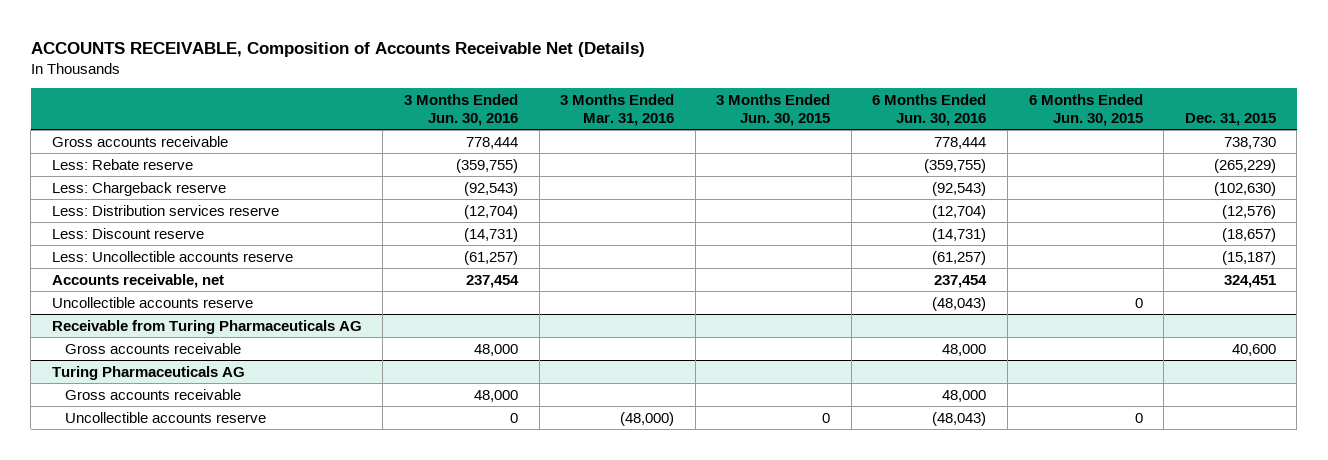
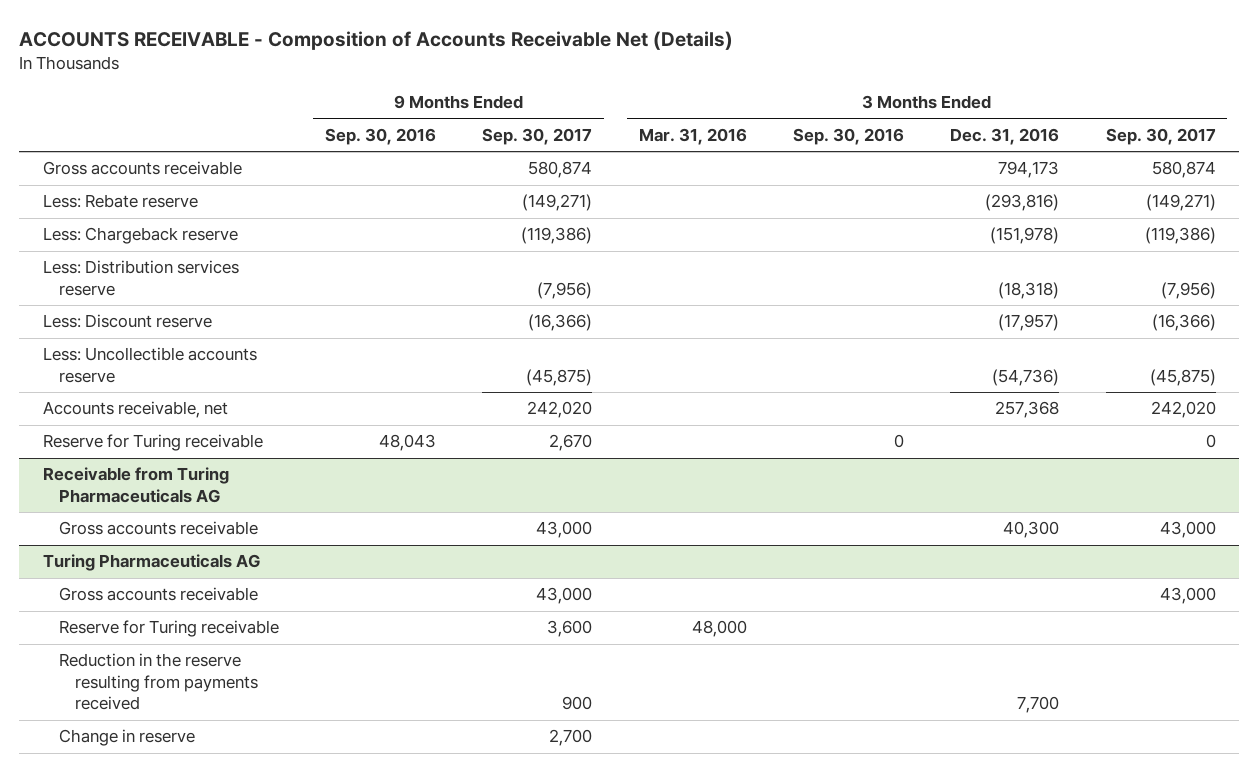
- ACCOUNTS RECEIVABLE, Composition of Accounts Receivable Net (Details)
+ ACCOUNTS RECEIVABLE - Composition of Accounts Receivable Net (Details)
- | 3 Months Ended Jun. 30, 2016 | 3 Months Ended Mar. 31, 2016 | 3 Months Ended Jun. 30, 2015 | 6 Months Ended Jun. 30, 2016 | 6 Months Ended Jun. 30, 2015 | Dec. 31, 2015
+ | 9 Months Ended Sep. 30, 2016 | 9 Months Ended Sep. 30, 2017 | 3 Months Ended Mar. 31, 2016 | 3 Months Ended Sep. 30, 2016 | 3 Months Ended Dec. 31, 2016 | 3 Months Ended Sep. 30, 2017
- Uncollectible accounts reserve | | | | (48,043) | 0 |
+ Reserve for Turing receivable | 48,043 | 2,670 | | 0 | | 0
@ Turing Pharmaceuticals AG
- Uncollectible accounts reserve | 0 | (48,000) | 0 | (48,043) | 0 |
+ Reserve for Turing receivable | | 3,600 | 48,000 | | |
+ Reduction in the reserve resulting from payments received | | 900 | | | 7,700 |
+ Change in reserve | | 2,700 | | | |

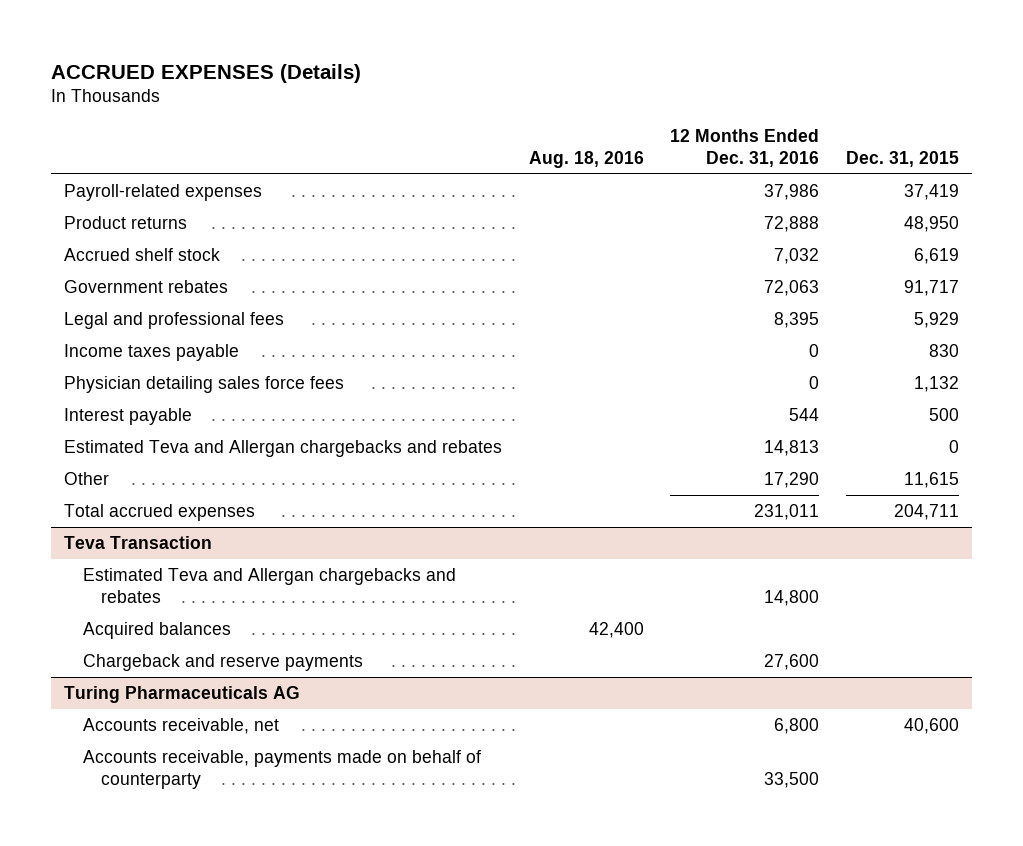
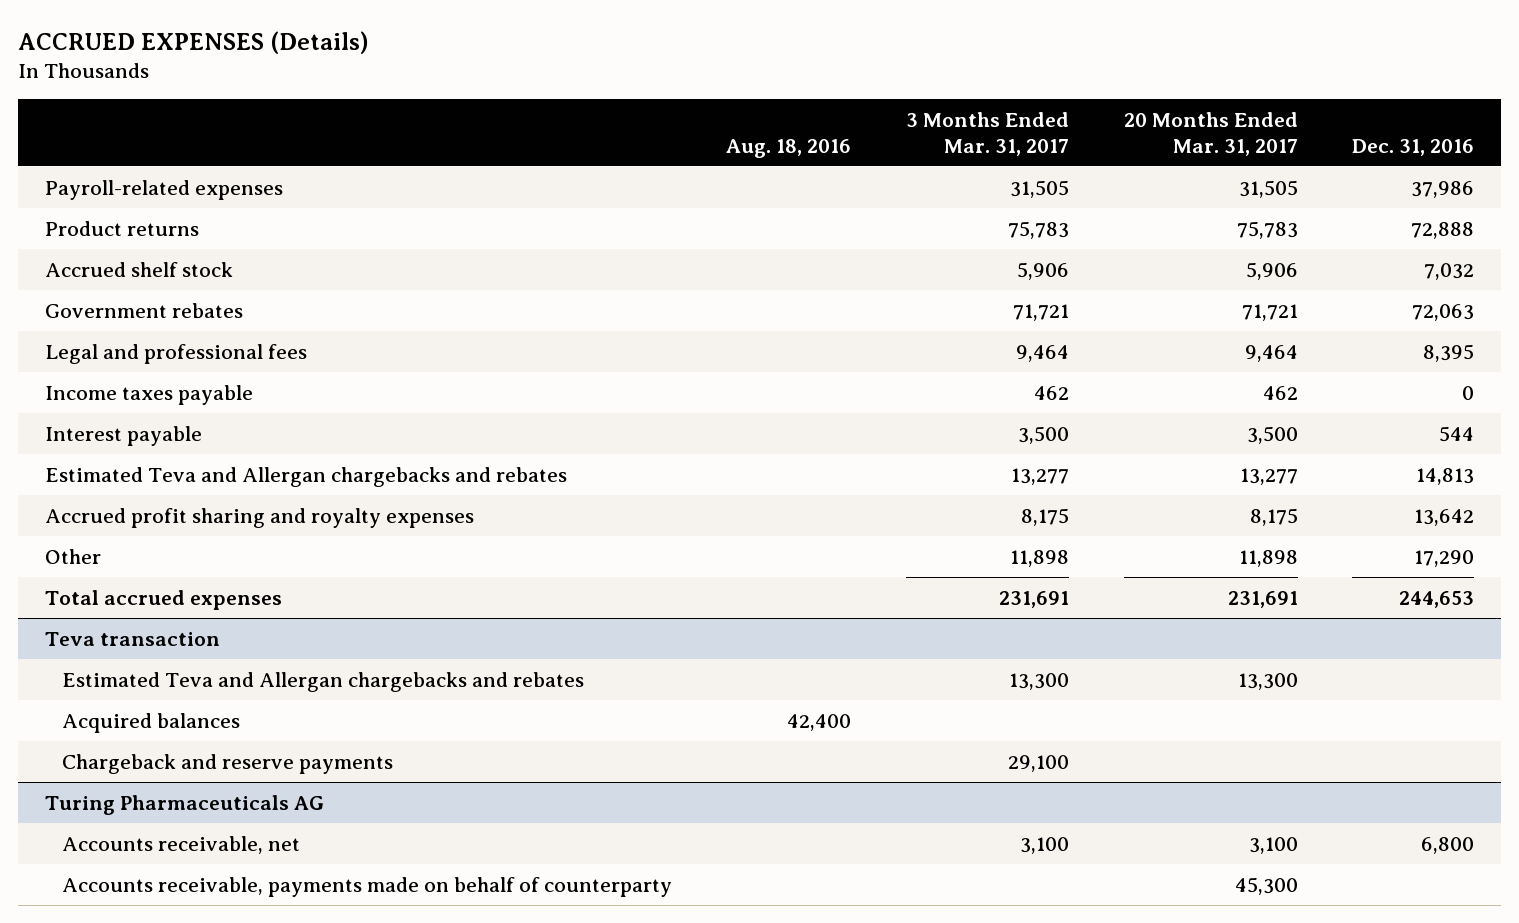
- | Aug. 18, 2016 | 12 Months Ended Dec. 31, 2016 | Dec. 31, 2015
+ | Aug. 18, 2016 | 3 Months Ended Mar. 31, 2017 | 20 Months Ended Mar. 31, 2017 | Dec. 31, 2016
- Physician detailing sales force fees | | 0 | 1,132
+ Accrued profit sharing and royalty expenses | | 8,175 | 8,175 | 13,642
- Teva Transaction
+ Teva transaction

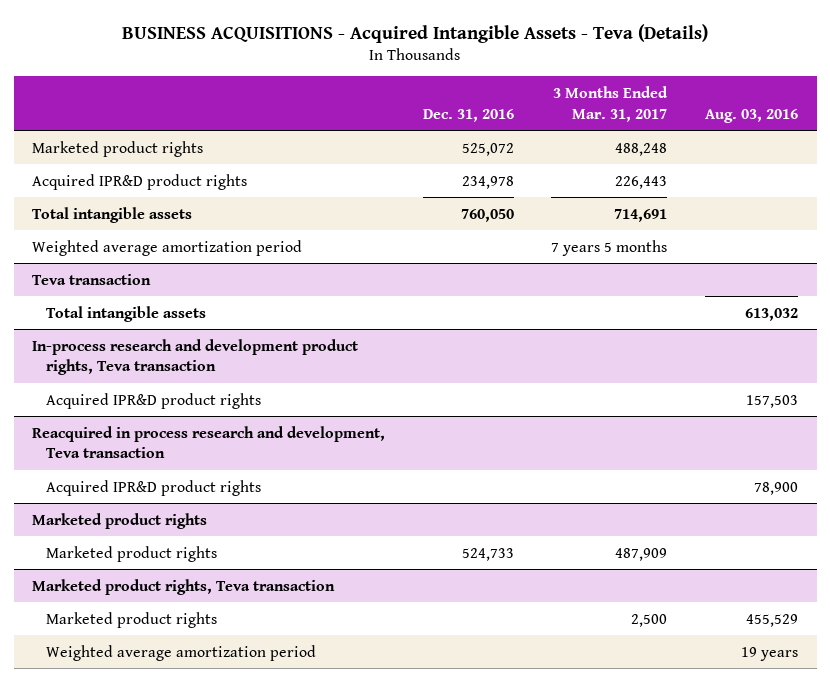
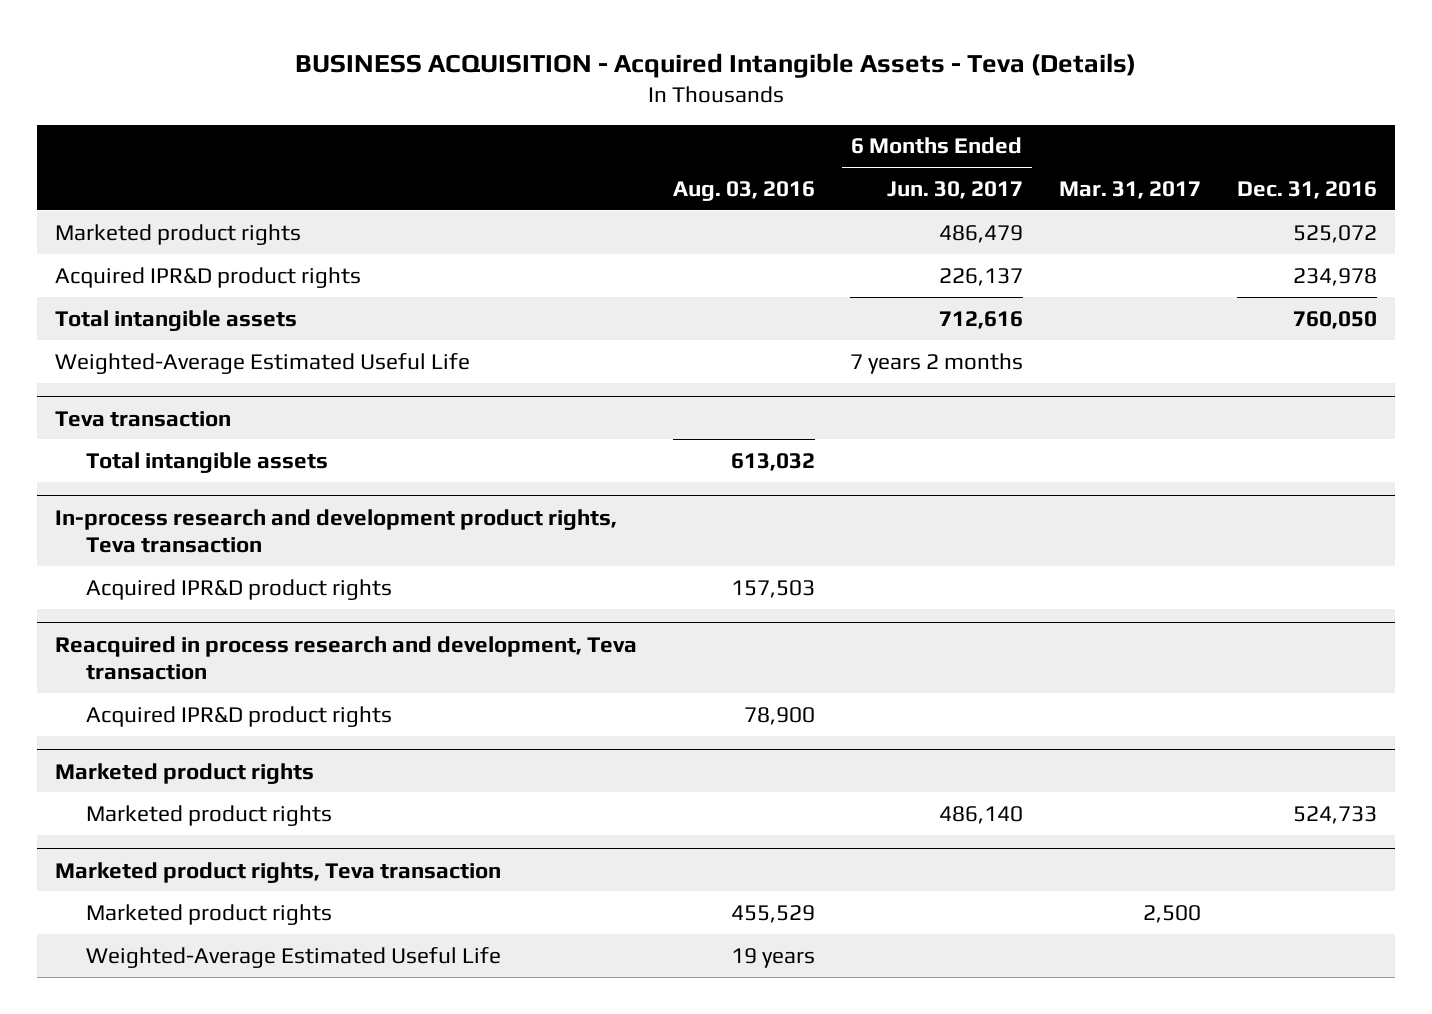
- BUSINESS ACQUISITIONS - Acquired Intangible Assets - Teva (Details)
+ BUSINESS ACQUISITION - Acquired Intangible Assets - Teva (Details)
- | Dec. 31, 2016 | 3 Months Ended Mar. 31, 2017 | Aug. 03, 2016
+ | Aug. 03, 2016 | 6 Months Ended Jun. 30, 2017 | Mar. 31, 2017 | Dec. 31, 2016
- Weighted average amortization period | | 7 years 5 months |
+ Weighted-Average Estimated Useful Life | | 7 years 2 months | |
@ Marketed product rights, Teva transaction
- Weighted average amortization period | | | 19 years
+ Weighted-Average Estimated Useful Life | 19 years | | |

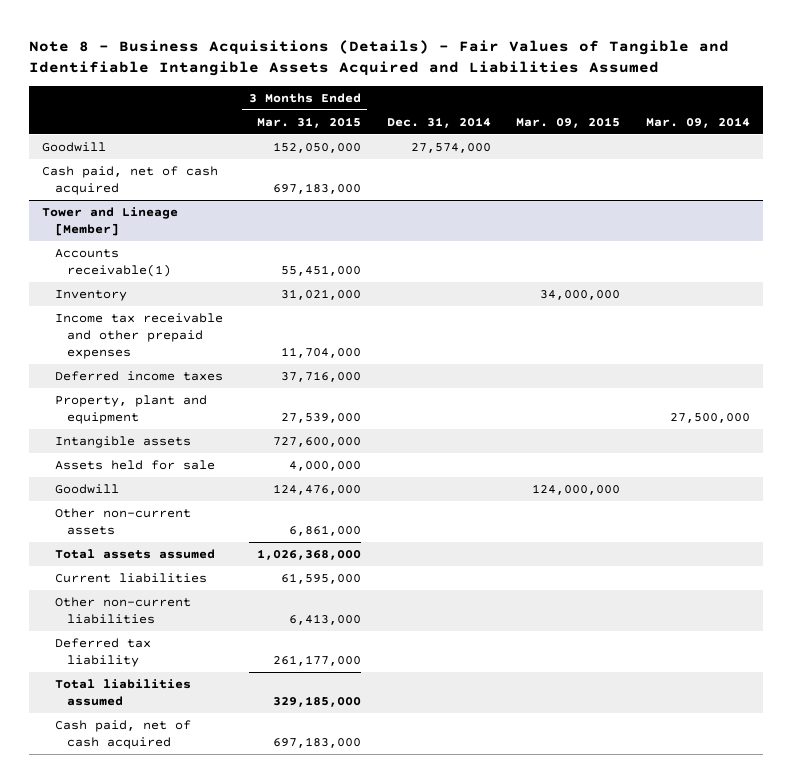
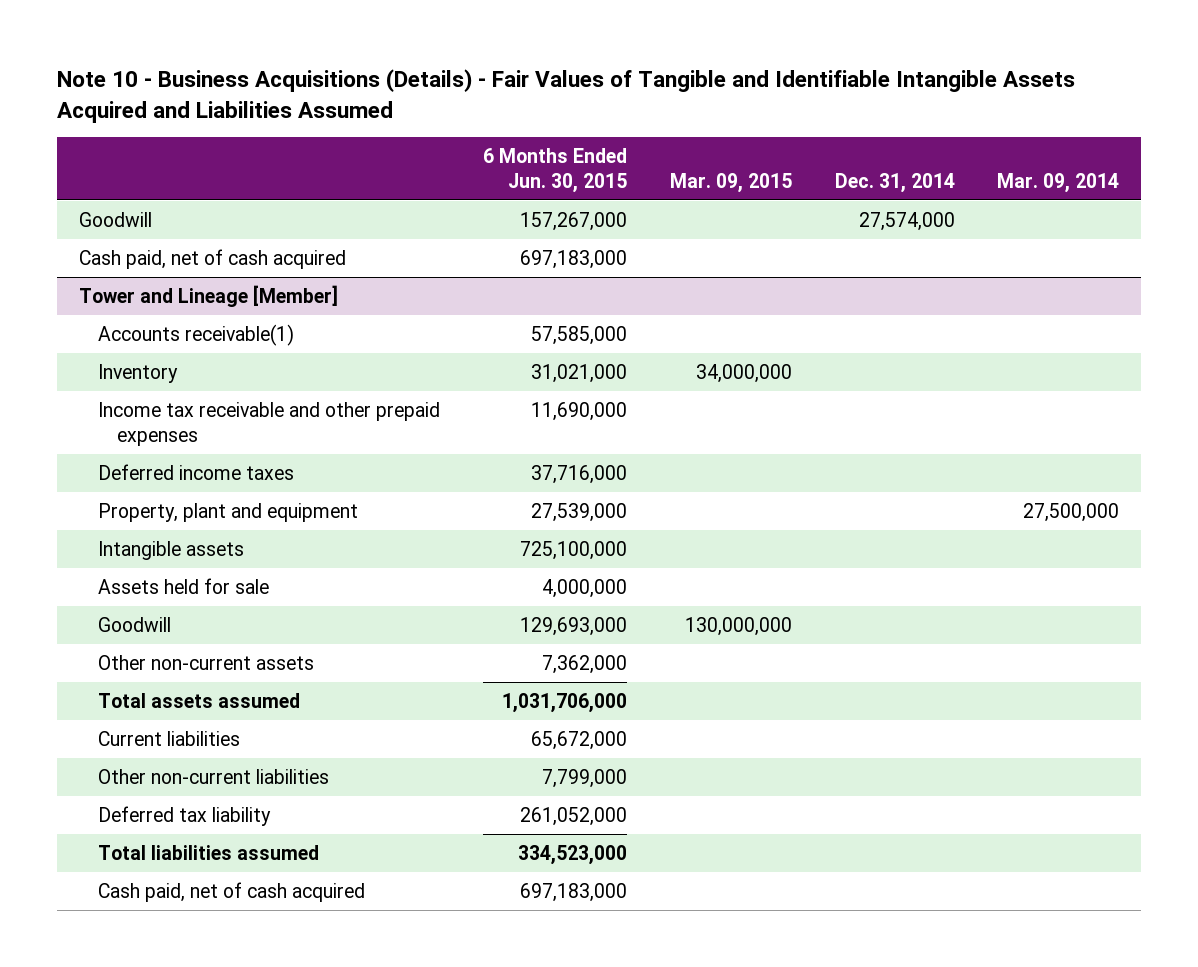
- Note 8 - Business Acquisitions (Details) - Fair Values of Tangible and Identifiable Intangible Assets Acquired and Liabilities Assumed
+ Note 10 - Business Acquisitions (Details) - Fair Values of Tangible and Identifiable Intangible Assets Acquired and Liabilities Assumed
- | 3 Months Ended Mar. 31, 2015 | Dec. 31, 2014 | Mar. 09, 2015 | Mar. 09, 2014
+ | 6 Months Ended Jun. 30, 2015 | Mar. 09, 2015 | Dec. 31, 2014 | Mar. 09, 2014
@ Tower and Lineage [Member]
- Goodwill | 124,476,000 | | 124,000,000 |
+ Goodwill | 129,693,000 | 130,000,000 | |

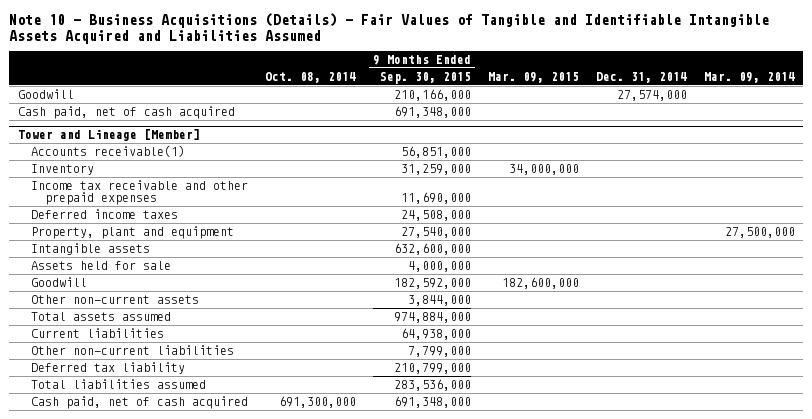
- | 6 Months Ended Jun. 30, 2015 | Mar. 09, 2015 | Dec. 31, 2014 | Mar. 09, 2014
+ | Oct. 08, 2014 | 9 Months Ended Sep. 30, 2015 | Mar. 09, 2015 | Dec. 31, 2014 | Mar. 09, 2014
@ Tower and Lineage [Member]
- Goodwill | 129,693,000 | 130,000,000 | |
+ Goodwill | | 182,592,000 | 182,600,000 | |

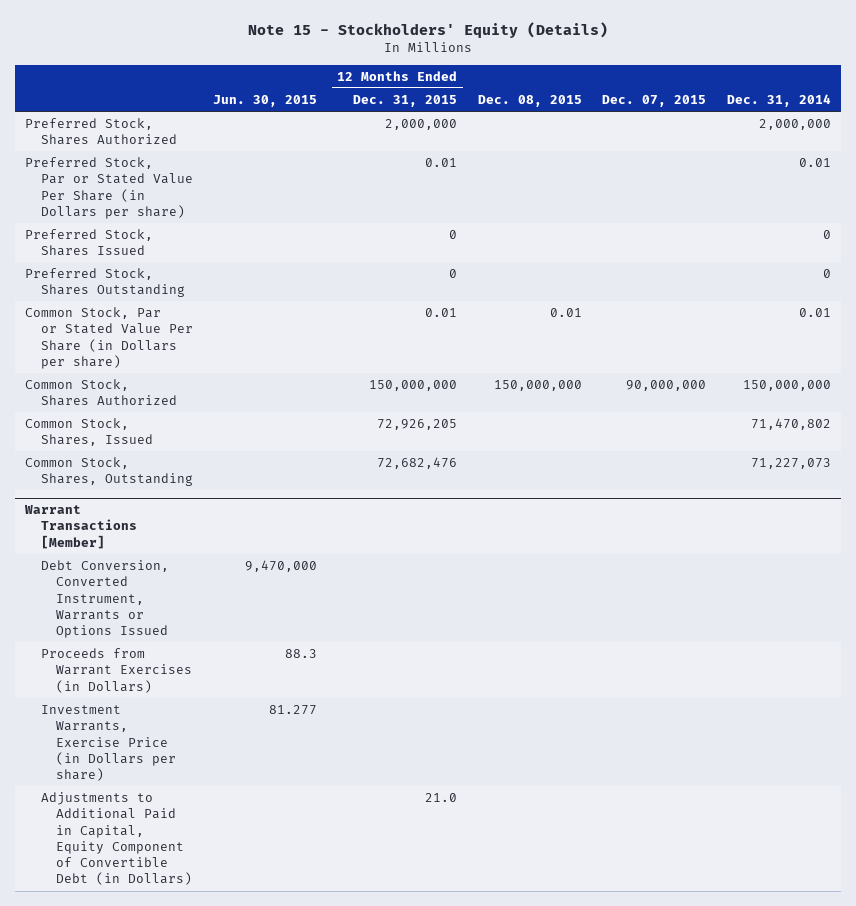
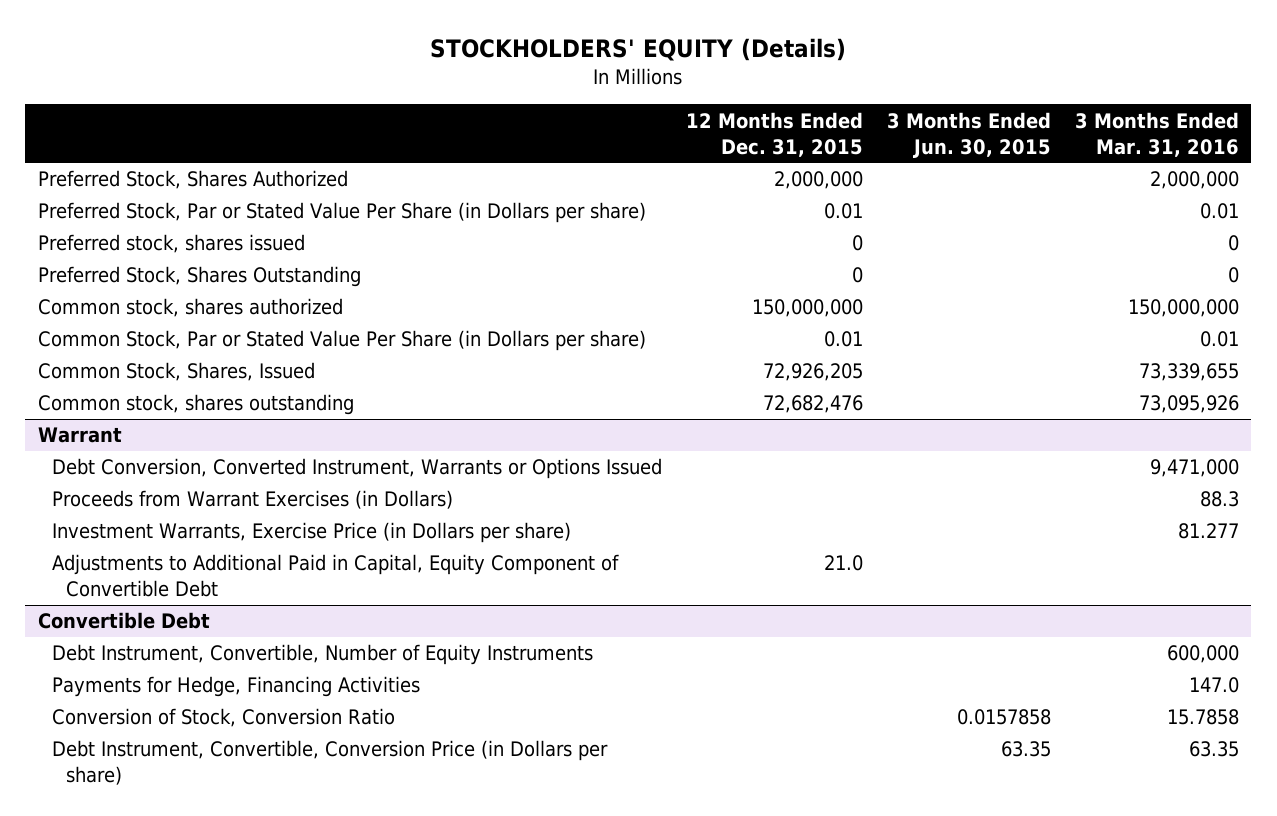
- Note 15 - Stockholders' Equity (Details)
+ STOCKHOLDERS' EQUITY (Details)
- | Jun. 30, 2015 | 12 Months Ended Dec. 31, 2015 | Dec. 08, 2015 | Dec. 07, 2015 | Dec. 31, 2014
+ | 12 Months Ended Dec. 31, 2015 | 3 Months Ended Jun. 30, 2015 | 3 Months Ended Mar. 31, 2016
- Preferred Stock, Shares Issued | | 0 | | | 0
+ Preferred stock, shares issued | 0 | | 0
+ Common stock, shares authorized | 150,000,000 | | 150,000,000
- Common Stock, Shares Authorized | | 150,000,000 | 150,000,000 | 90,000,000 | 150,000,000
- Common Stock, Shares, Outstanding | | 72,682,476 | | | 71,227,073
- Warrant Transactions [Member]
- Debt Conversion, Converted Instrument, Warrants or Options Issued | 9,470,000 | | | |
- Proceeds from Warrant Exercises (in Dollars) | 88.3 | | | |
- Investment Warrants, Exercise Price (in Dollars per share) | 81.277 | | | |
- Adjustments to Additional Paid in Capital, Equity Component of Convertible Debt (in Dollars) | | 21.0 | | |
+ Common stock, shares outstanding | 72,682,476 | | 73,095,926
+ Warrant
+ Debt Conversion, Converted Instrument, Warrants or Options Issued | | | 9,471,000
+ Proceeds from Warrant Exercises (in Dollars) | | | 88.3
+ Investment Warrants, Exercise Price (in Dollars per share) | | | 81.277
+ Adjustments to Additional Paid in Capital, Equity Component of Convertible Debt | 21.0 | |
+ Convertible Debt
+ Debt Instrument, Convertible, Number of Equity Instruments | | | 600,000
+ Payments for Hedge, Financing Activities | | | 147.0
+ Conversion of Stock, Conversion Ratio | | 0.0157858 | 15.7858
+ Debt Instrument, Convertible, Conversion Price (in Dollars per share) | | 63.35 | 63.35

